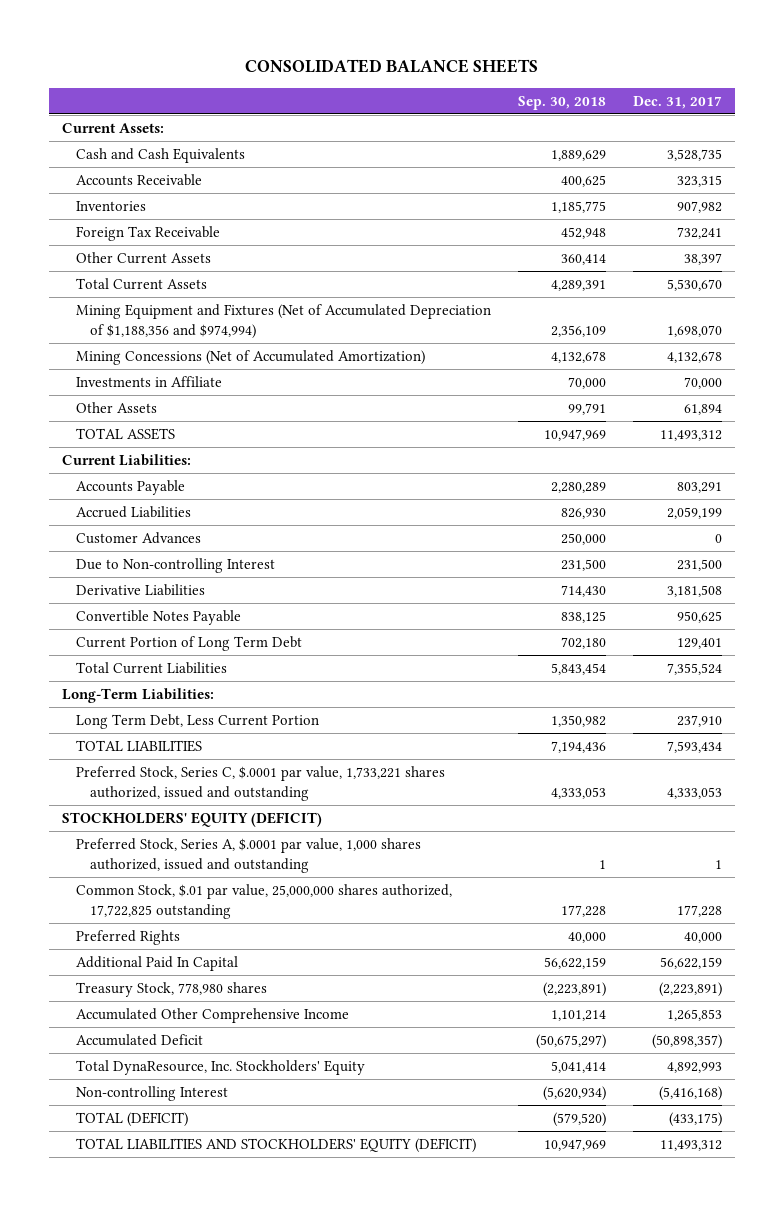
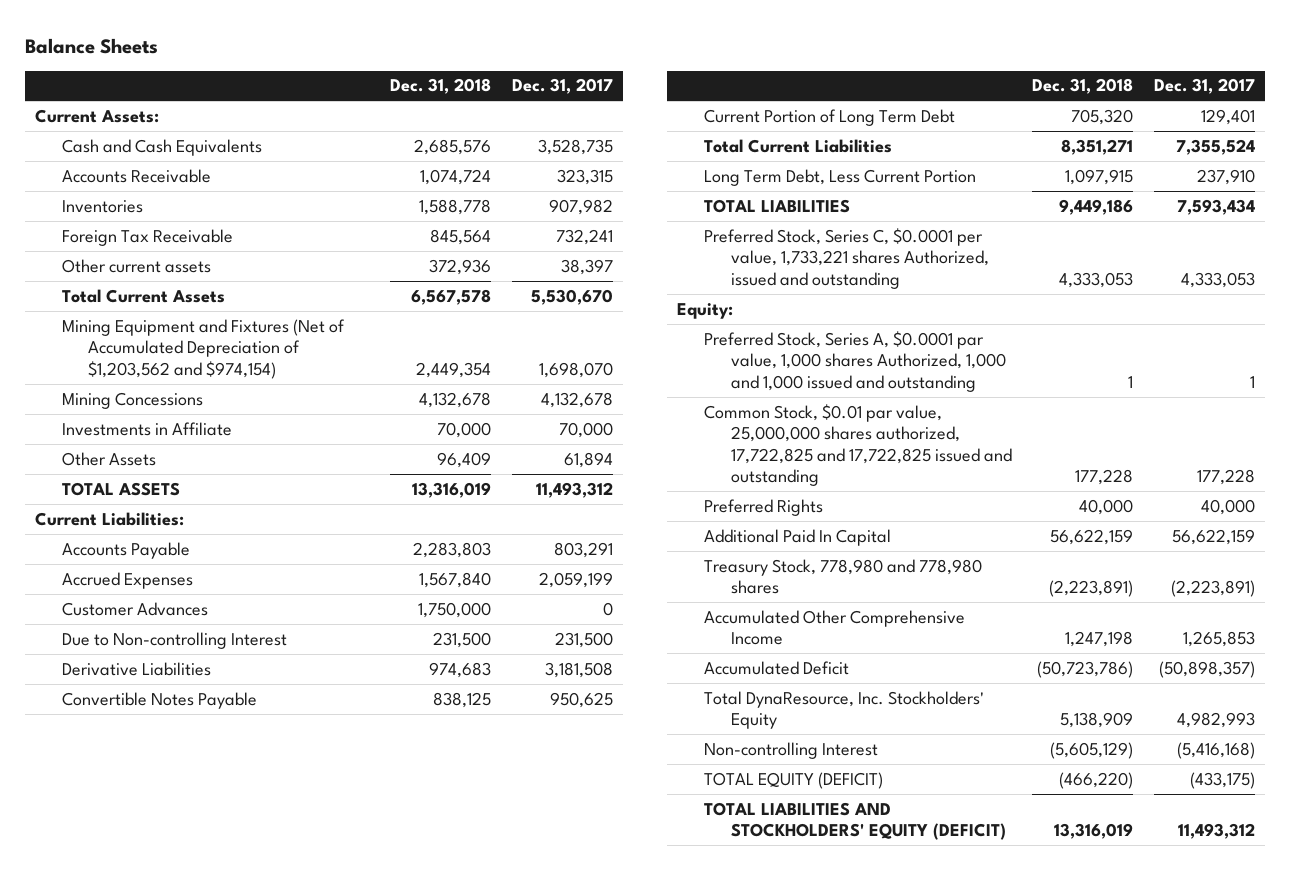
- CONSOLIDATED BALANCE SHEETS
+ Balance Sheets
- | Sep. 30, 2018 | Dec. 31, 2017
+ | Dec. 31, 2018 | Dec. 31, 2017
- Other Current Assets | 360,414 | 38,397
+ Other current assets | 372,936 | 38,397
- Mining Equipment and Fixtures (Net of Accumulated Depreciation of $1,188,356 and $974,994) | 2,356,109 | 1,698,070
- Mining Concessions (Net of Accumulated Amortization) | 4,132,678 | 4,132,678
+ Mining Equipment and Fixtures (Net of Accumulated Depreciation of $1,203,562 and $974,154) | 2,449,354 | 1,698,070
+ Mining Concessions | 4,132,678 | 4,132,678
- Accrued Liabilities | 826,930 | 2,059,199
+ Accrued Expenses | 1,567,840 | 2,059,199
- Long-Term Liabilities:
- Preferred Stock, Series C, $.0001 par value, 1,733,221 shares authorized, issued and outstanding | 4,333,053 | 4,333,053
- STOCKHOLDERS' EQUITY (DEFICIT)
- Preferred Stock, Series A, $.0001 par value, 1,000 shares authorized, issued and outstanding | 1 | 1
- Common Stock, $.01 par value, 25,000,000 shares authorized, 17,722,825 outstanding | 177,228 | 177,228
+ Preferred Stock, Series C, $0.0001 per value, 1,733,221 shares Authorized, issued and outstanding | 4,333,053 | 4,333,053
+ Equity:
+ Preferred Stock, Series A, $0.0001 par value, 1,000 shares Authorized, 1,000 and 1,000 issued and outstanding | 1 | 1
+ Common Stock, $0.01 par value, 25,000,000 shares authorized, 17,722,825 and 17,722,825 issued and outstanding | 177,228 | 177,228
- Treasury Stock, 778,980 shares | (2,223,891) | (2,223,891)
+ Treasury Stock, 778,980 and 778,980 shares | (2,223,891) | (2,223,891)
- Total DynaResource, Inc. Stockholders' Equity | 5,041,414 | 4,892,993
+ Total DynaResource, Inc. Stockholders' Equity | 5,138,909 | 4,982,993
- TOTAL (DEFICIT) | (579,520) | (433,175)
+ TOTAL EQUITY (DEFICIT) | (466,220) | (433,175)

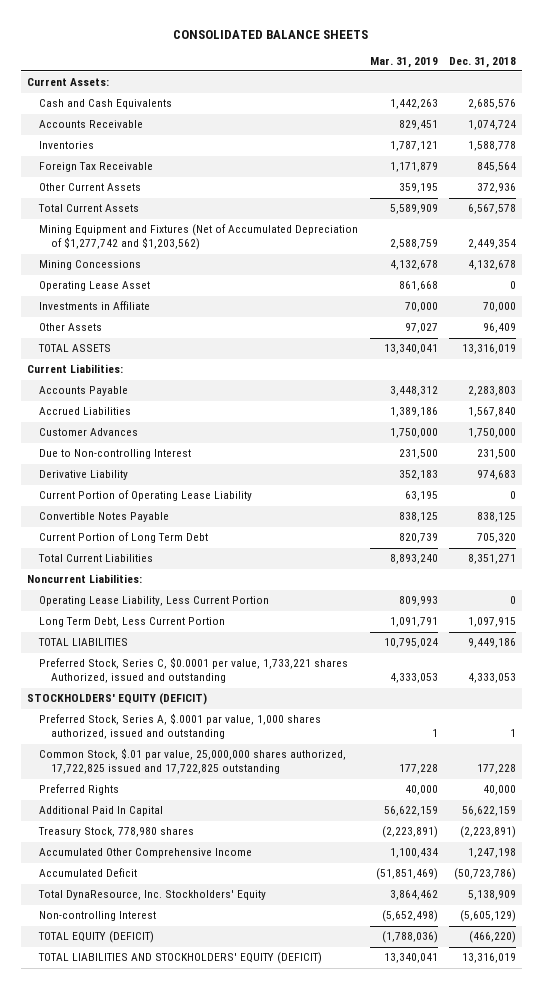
- Balance Sheets
+ CONSOLIDATED BALANCE SHEETS
- | Dec. 31, 2018 | Dec. 31, 2017
+ | Mar. 31, 2019 | Dec. 31, 2018
- Other current assets | 372,936 | 38,397
+ Other Current Assets | 359,195 | 372,936
- Mining Equipment and Fixtures (Net of Accumulated Depreciation of $1,203,562 and $974,154) | 2,449,354 | 1,698,070
+ Mining Equipment and Fixtures (Net of Accumulated Depreciation of $1,277,742 and $1,203,562) | 2,588,759 | 2,449,354
+ Operating Lease Asset | 861,668 | 0
- Accrued Expenses | 1,567,840 | 2,059,199
+ Accrued Liabilities | 1,389,186 | 1,567,840
- Derivative Liabilities | 974,683 | 3,181,508
+ Derivative Liability | 352,183 | 974,683
+ Current Portion of Operating Lease Liability | 63,195 | 0
+ Noncurrent Liabilities:
+ Operating Lease Liability, Less Current Portion | 809,993 | 0
- Equity:
- Preferred Stock, Series A, $0.0001 par value, 1,000 shares Authorized, 1,000 and 1,000 issued and outstanding | 1 | 1
- Common Stock, $0.01 par value, 25,000,000 shares authorized, 17,722,825 and 17,722,825 issued and outstanding | 177,228 | 177,228
+ STOCKHOLDERS' EQUITY (DEFICIT)
+ Preferred Stock, Series A, $.0001 par value, 1,000 shares authorized, issued and outstanding | 1 | 1
+ Common Stock, $.01 par value, 25,000,000 shares authorized, 17,722,825 issued and 17,722,825 outstanding | 177,228 | 177,228
- Treasury Stock, 778,980 and 778,980 shares | (2,223,891) | (2,223,891)
+ Treasury Stock, 778,980 shares | (2,223,891) | (2,223,891)

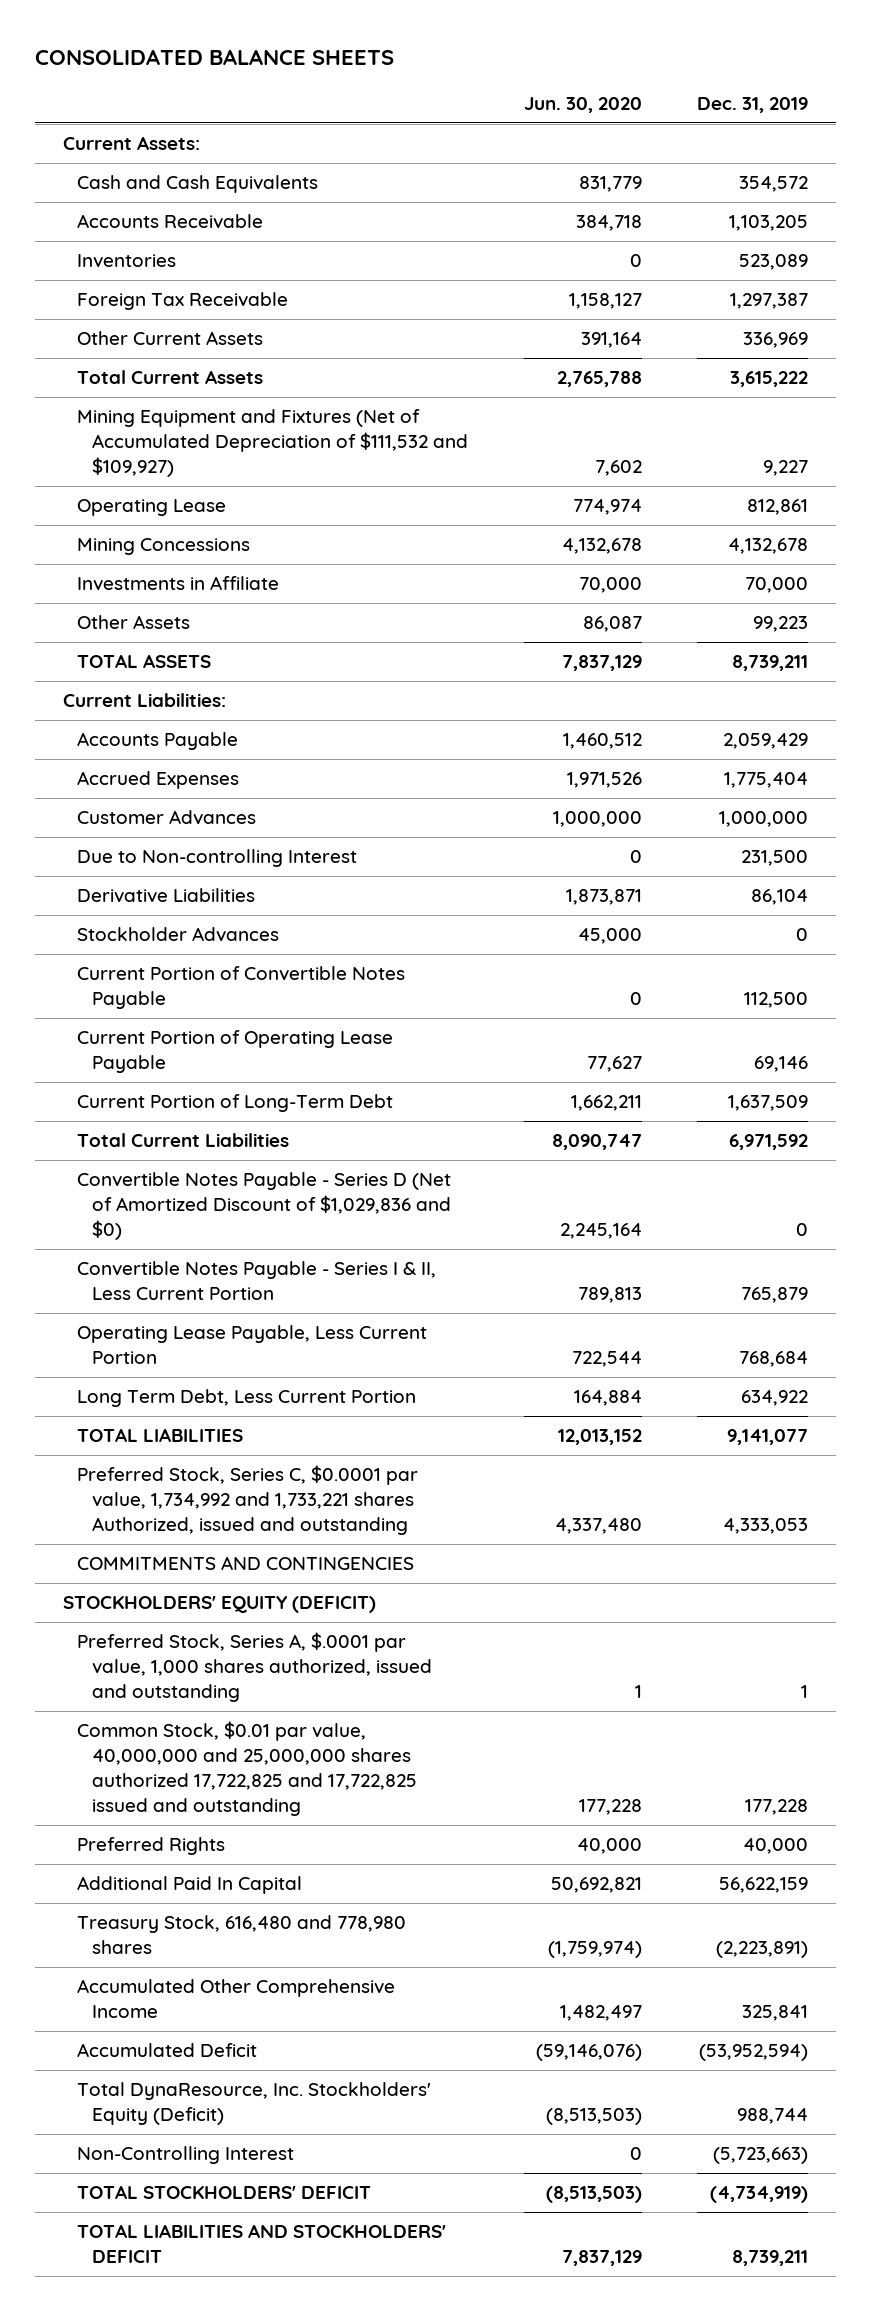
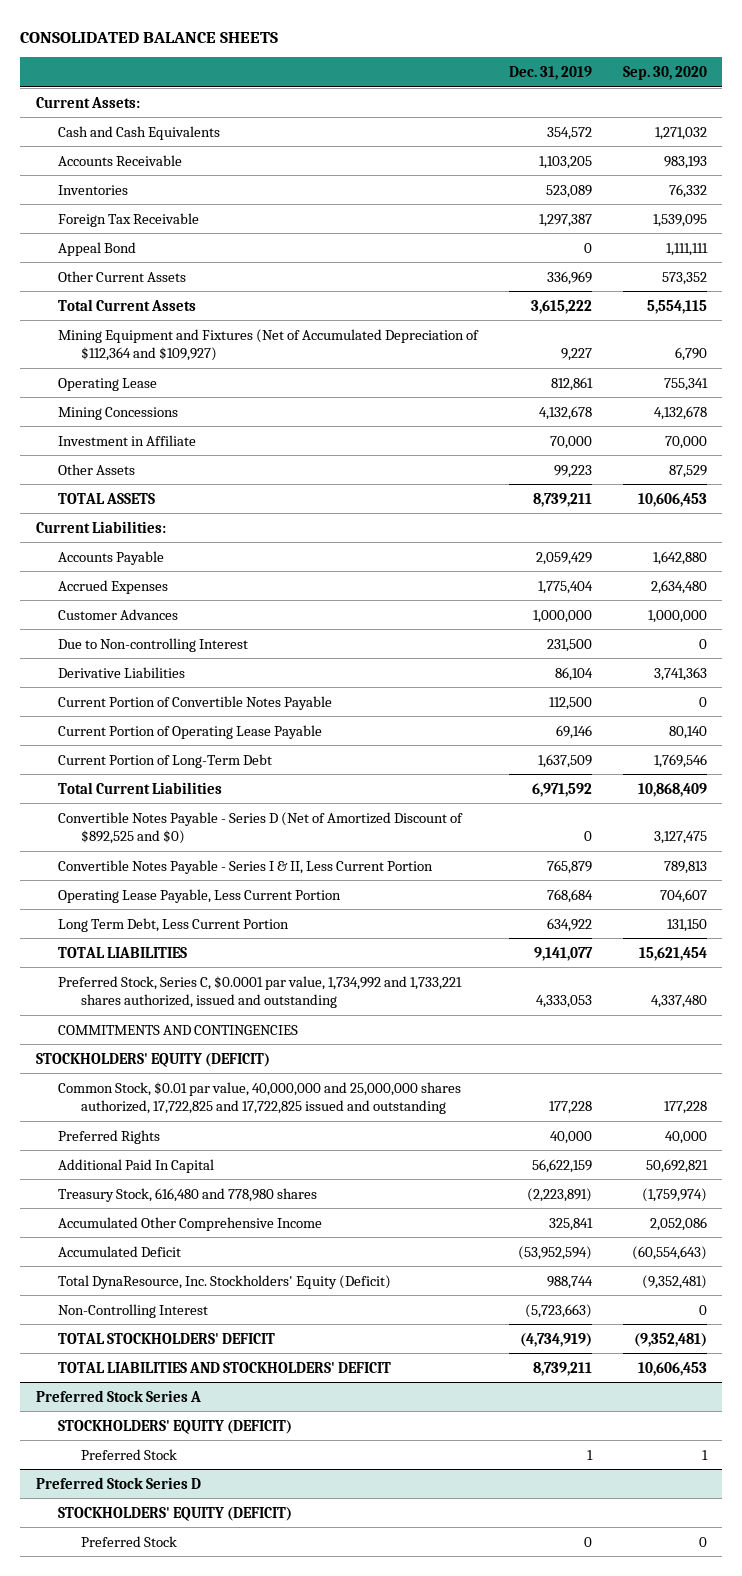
- | Jun. 30, 2020 | Dec. 31, 2019
+ | Dec. 31, 2019 | Sep. 30, 2020
+ Appeal Bond | 0 | 1,111,111
- Mining Equipment and Fixtures (Net of Accumulated Depreciation of $111,532 and $109,927) | 7,602 | 9,227
+ Mining Equipment and Fixtures (Net of Accumulated Depreciation of $112,364 and $109,927) | 9,227 | 6,790
- Investments in Affiliate | 70,000 | 70,000
+ Investment in Affiliate | 70,000 | 70,000
- Stockholder Advances | 45,000 | 0
- Convertible Notes Payable - Series D (Net of Amortized Discount of $1,029,836 and $0) | 2,245,164 | 0
+ Convertible Notes Payable - Series D (Net of Amortized Discount of $892,525 and $0) | 0 | 3,127,475
- Preferred Stock, Series C, $0.0001 par value, 1,734,992 and 1,733,221 shares Authorized, issued and outstanding | 4,337,480 | 4,333,053
+ Preferred Stock, Series C, $0.0001 par value, 1,734,992 and 1,733,221 shares authorized, issued and outstanding | 4,333,053 | 4,337,480
- Preferred Stock, Series A, $.0001 par value, 1,000 shares authorized, issued and outstanding | 1 | 1
- Common Stock, $0.01 par value, 40,000,000 and 25,000,000 shares authorized 17,722,825 and 17,722,825 issued and outstanding | 177,228 | 177,228
+ Common Stock, $0.01 par value, 40,000,000 and 25,000,000 shares authorized, 17,722,825 and 17,722,825 issued and outstanding | 177,228 | 177,228
+ Preferred Stock Series A
+ STOCKHOLDERS' EQUITY (DEFICIT)
+ Preferred Stock | 1 | 1
+ Preferred Stock Series D
+ STOCKHOLDERS' EQUITY (DEFICIT)
+ Preferred Stock | 0 | 0

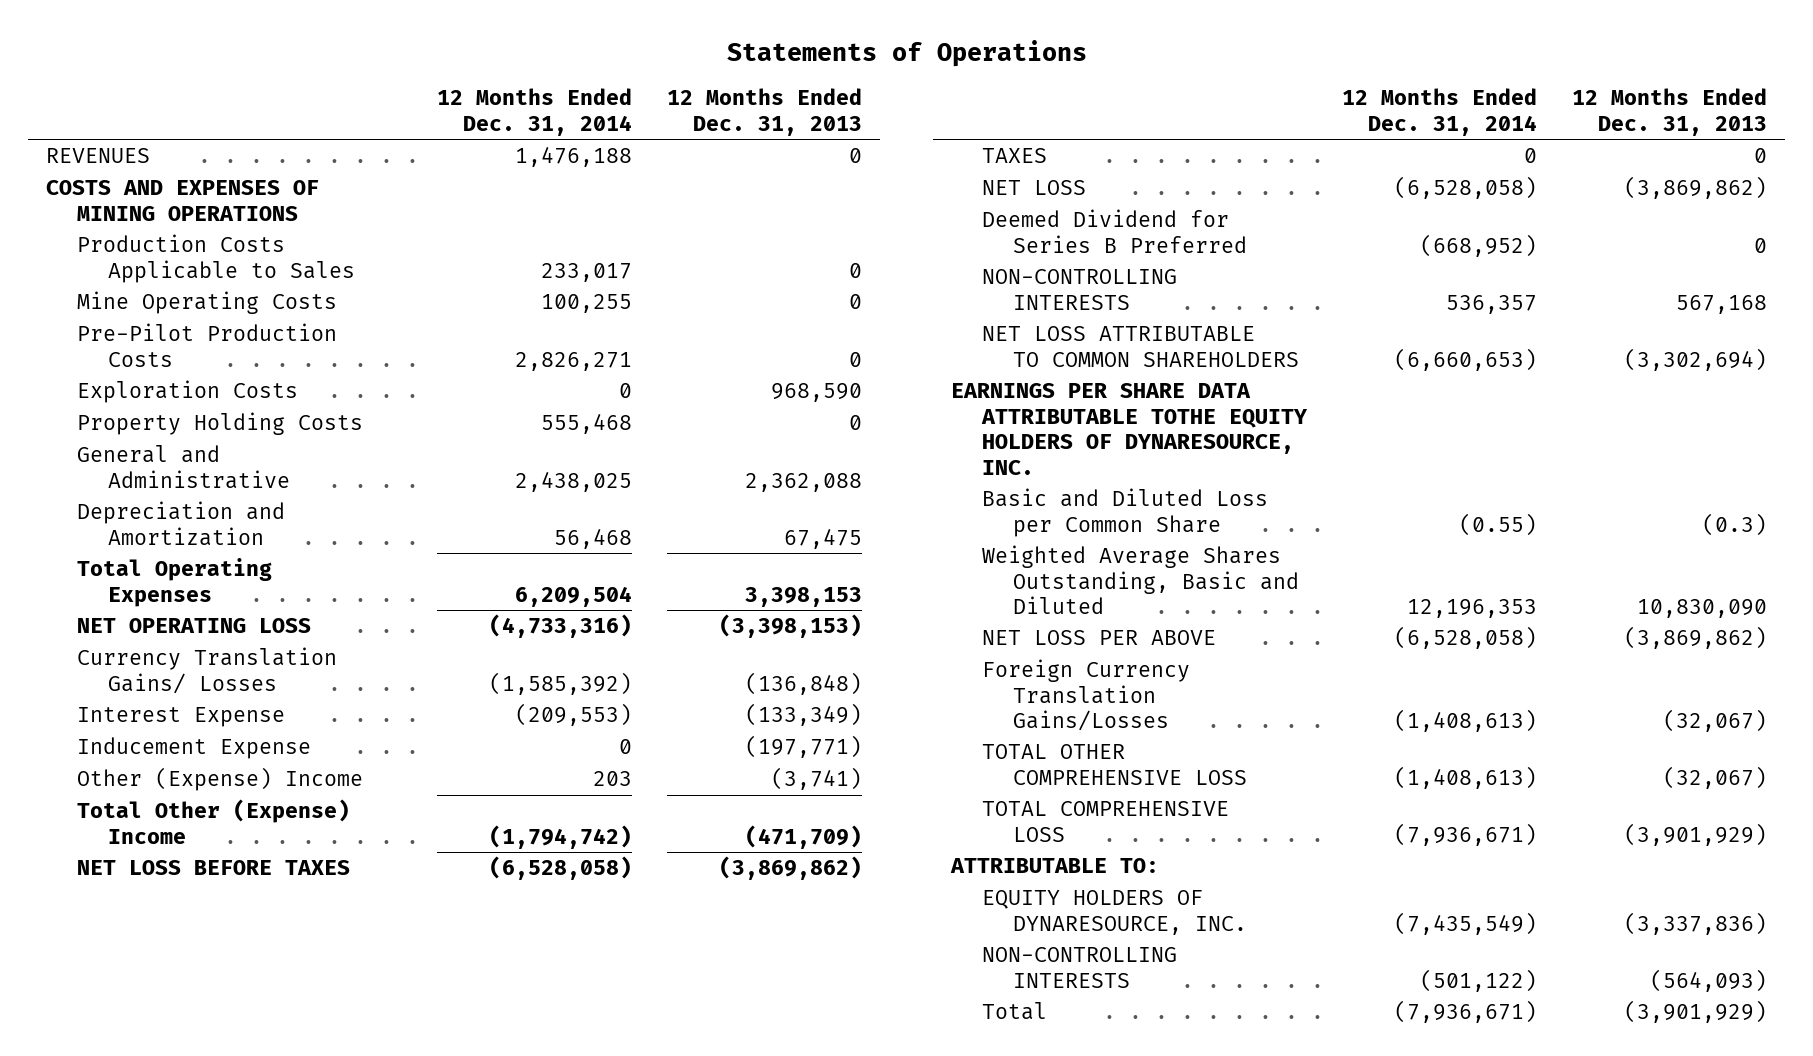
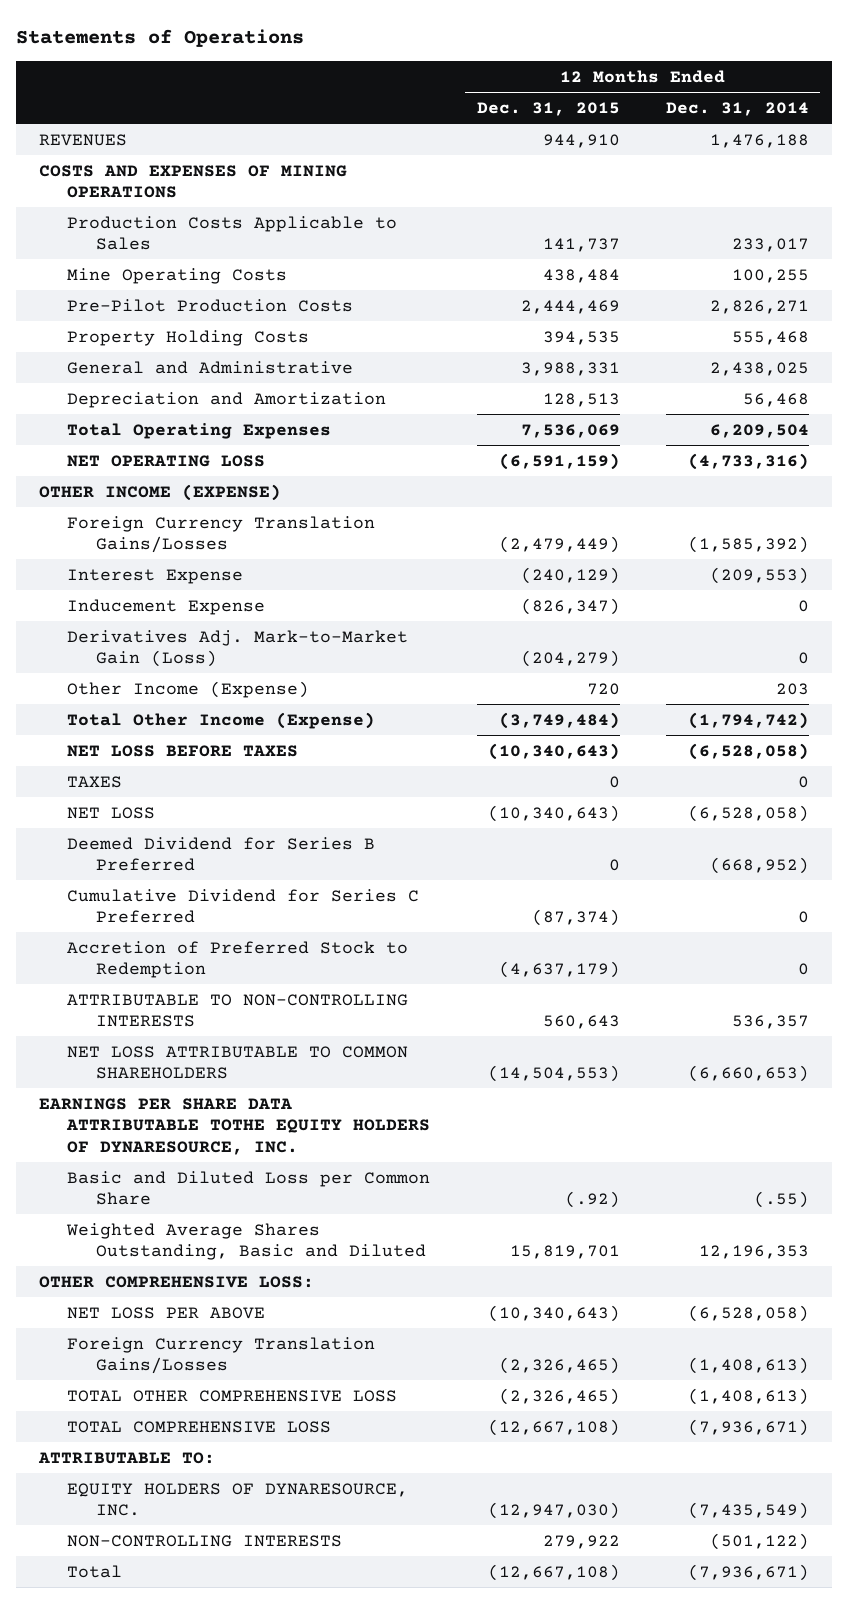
- | 12 Months Ended Dec. 31, 2014 | 12 Months Ended Dec. 31, 2013
+ | 12 Months Ended Dec. 31, 2015 | 12 Months Ended Dec. 31, 2014
- Exploration Costs | 0 | 968,590
- Currency Translation Gains/ Losses | (1,585,392) | (136,848)
+ OTHER INCOME (EXPENSE)
+ Foreign Currency Translation Gains/Losses | (2,479,449) | (1,585,392)
- Other (Expense) Income | 203 | (3,741)
- Total Other (Expense) Income | (1,794,742) | (471,709)
+ Derivatives Adj. Mark-to-Market Gain (Loss) | (204,279) | 0
+ Other Income (Expense) | 720 | 203
+ Total Other Income (Expense) | (3,749,484) | (1,794,742)
- NON-CONTROLLING INTERESTS | 536,357 | 567,168
+ Cumulative Dividend for Series C Preferred | (87,374) | 0
+ Accretion of Preferred Stock to Redemption | (4,637,179) | 0
+ ATTRIBUTABLE TO NON-CONTROLLING INTERESTS | 560,643 | 536,357
- Basic and Diluted Loss per Common Share | (0.55) | (0.3)
+ Basic and Diluted Loss per Common Share | (.92) | (.55)
+ OTHER COMPREHENSIVE LOSS:

